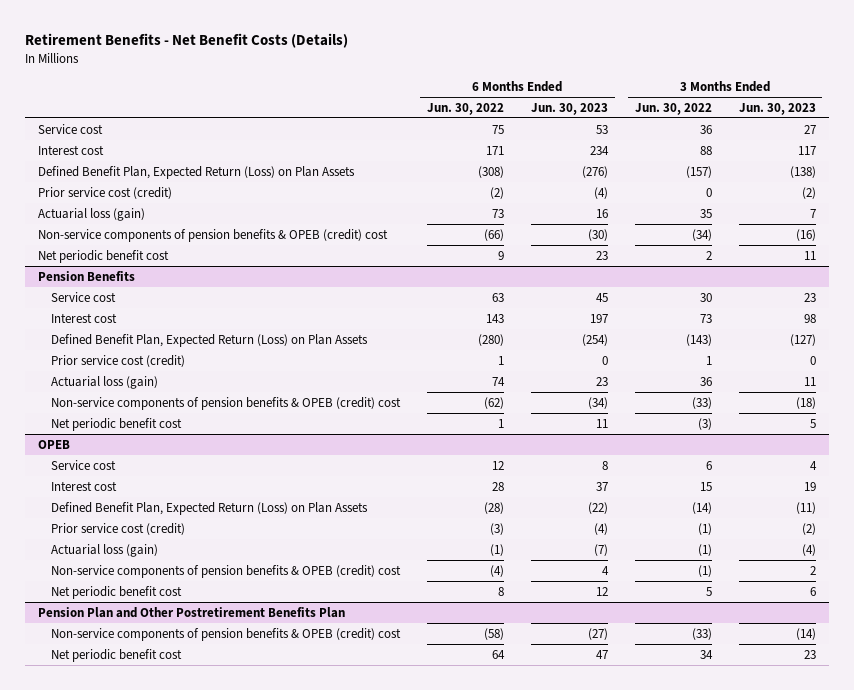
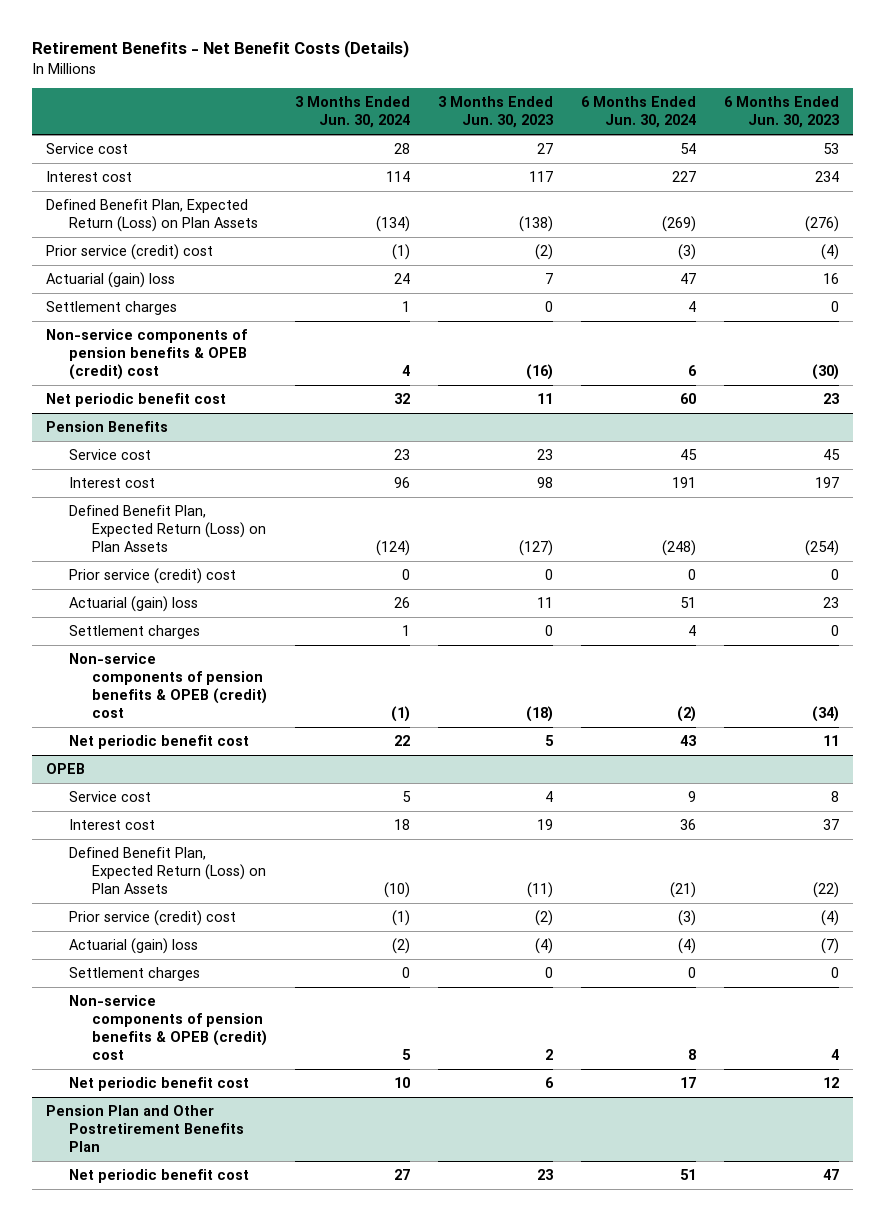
- | 6 Months Ended Jun. 30, 2022 | 6 Months Ended Jun. 30, 2023 | 3 Months Ended Jun. 30, 2022 | 3 Months Ended Jun. 30, 2023
+ | 3 Months Ended Jun. 30, 2024 | 3 Months Ended Jun. 30, 2023 | 6 Months Ended Jun. 30, 2024 | 6 Months Ended Jun. 30, 2023
- Prior service cost (credit) | (2) | (4) | 0 | (2)
- Actuarial loss (gain) | 73 | 16 | 35 | 7
+ Prior service (credit) cost | (1) | (2) | (3) | (4)
+ Actuarial (gain) loss | 24 | 7 | 47 | 16
+ Settlement charges | 1 | 0 | 4 | 0
@ Pension Benefits
- Prior service cost (credit) | 1 | 0 | 1 | 0
- Actuarial loss (gain) | 74 | 23 | 36 | 11
+ Prior service (credit) cost | 0 | 0 | 0 | 0
+ Actuarial (gain) loss | 26 | 11 | 51 | 23
+ Settlement charges | 1 | 0 | 4 | 0
@ OPEB
- Prior service cost (credit) | (3) | (4) | (1) | (2)
- Actuarial loss (gain) | (1) | (7) | (1) | (4)
+ Prior service (credit) cost | (1) | (2) | (3) | (4)
+ Actuarial (gain) loss | (2) | (4) | (4) | (7)
+ Settlement charges | 0 | 0 | 0 | 0
@ Pension Plan and Other Postretirement Benefits Plan
- Non-service components of pension benefits & OPEB (credit) cost | (58) | (27) | (33) | (14)

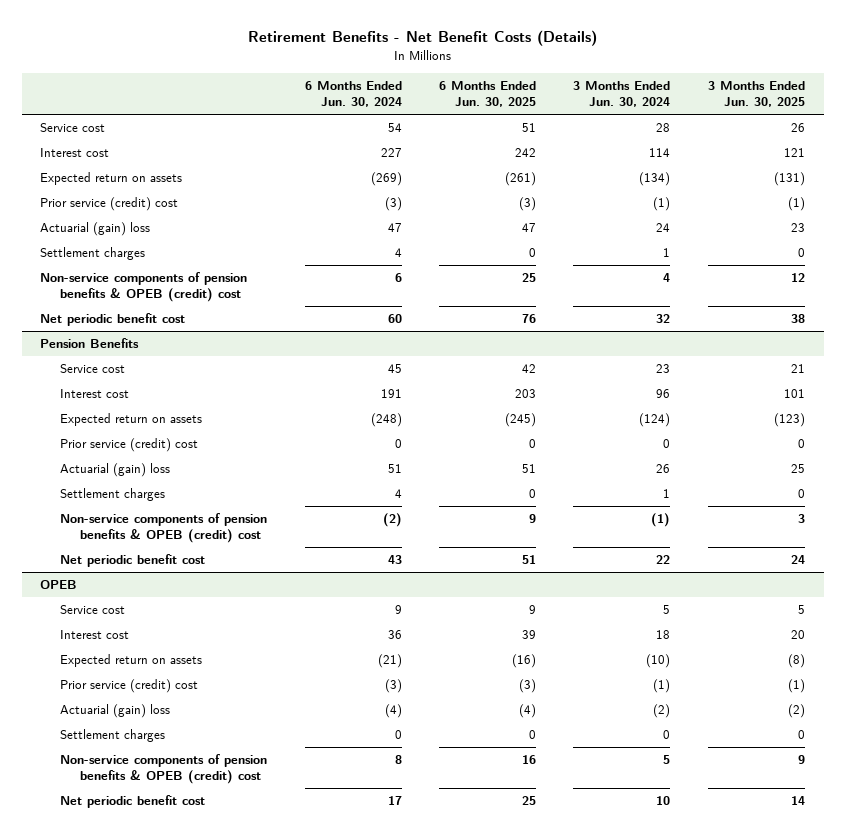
- | 3 Months Ended Jun. 30, 2024 | 3 Months Ended Jun. 30, 2023 | 6 Months Ended Jun. 30, 2024 | 6 Months Ended Jun. 30, 2023
+ | 6 Months Ended Jun. 30, 2024 | 6 Months Ended Jun. 30, 2025 | 3 Months Ended Jun. 30, 2024 | 3 Months Ended Jun. 30, 2025
- Defined Benefit Plan, Expected Return (Loss) on Plan Assets | (134) | (138) | (269) | (276)
+ Expected return on assets | (269) | (261) | (134) | (131)
@ Pension Benefits
- Defined Benefit Plan, Expected Return (Loss) on Plan Assets | (124) | (127) | (248) | (254)
+ Expected return on assets | (248) | (245) | (124) | (123)
@ OPEB
- Defined Benefit Plan, Expected Return (Loss) on Plan Assets | (10) | (11) | (21) | (22)
+ Expected return on assets | (21) | (16) | (10) | (8)
- Pension Plan and Other Postretirement Benefits Plan
- Net periodic benefit cost | 27 | 23 | 51 | 47

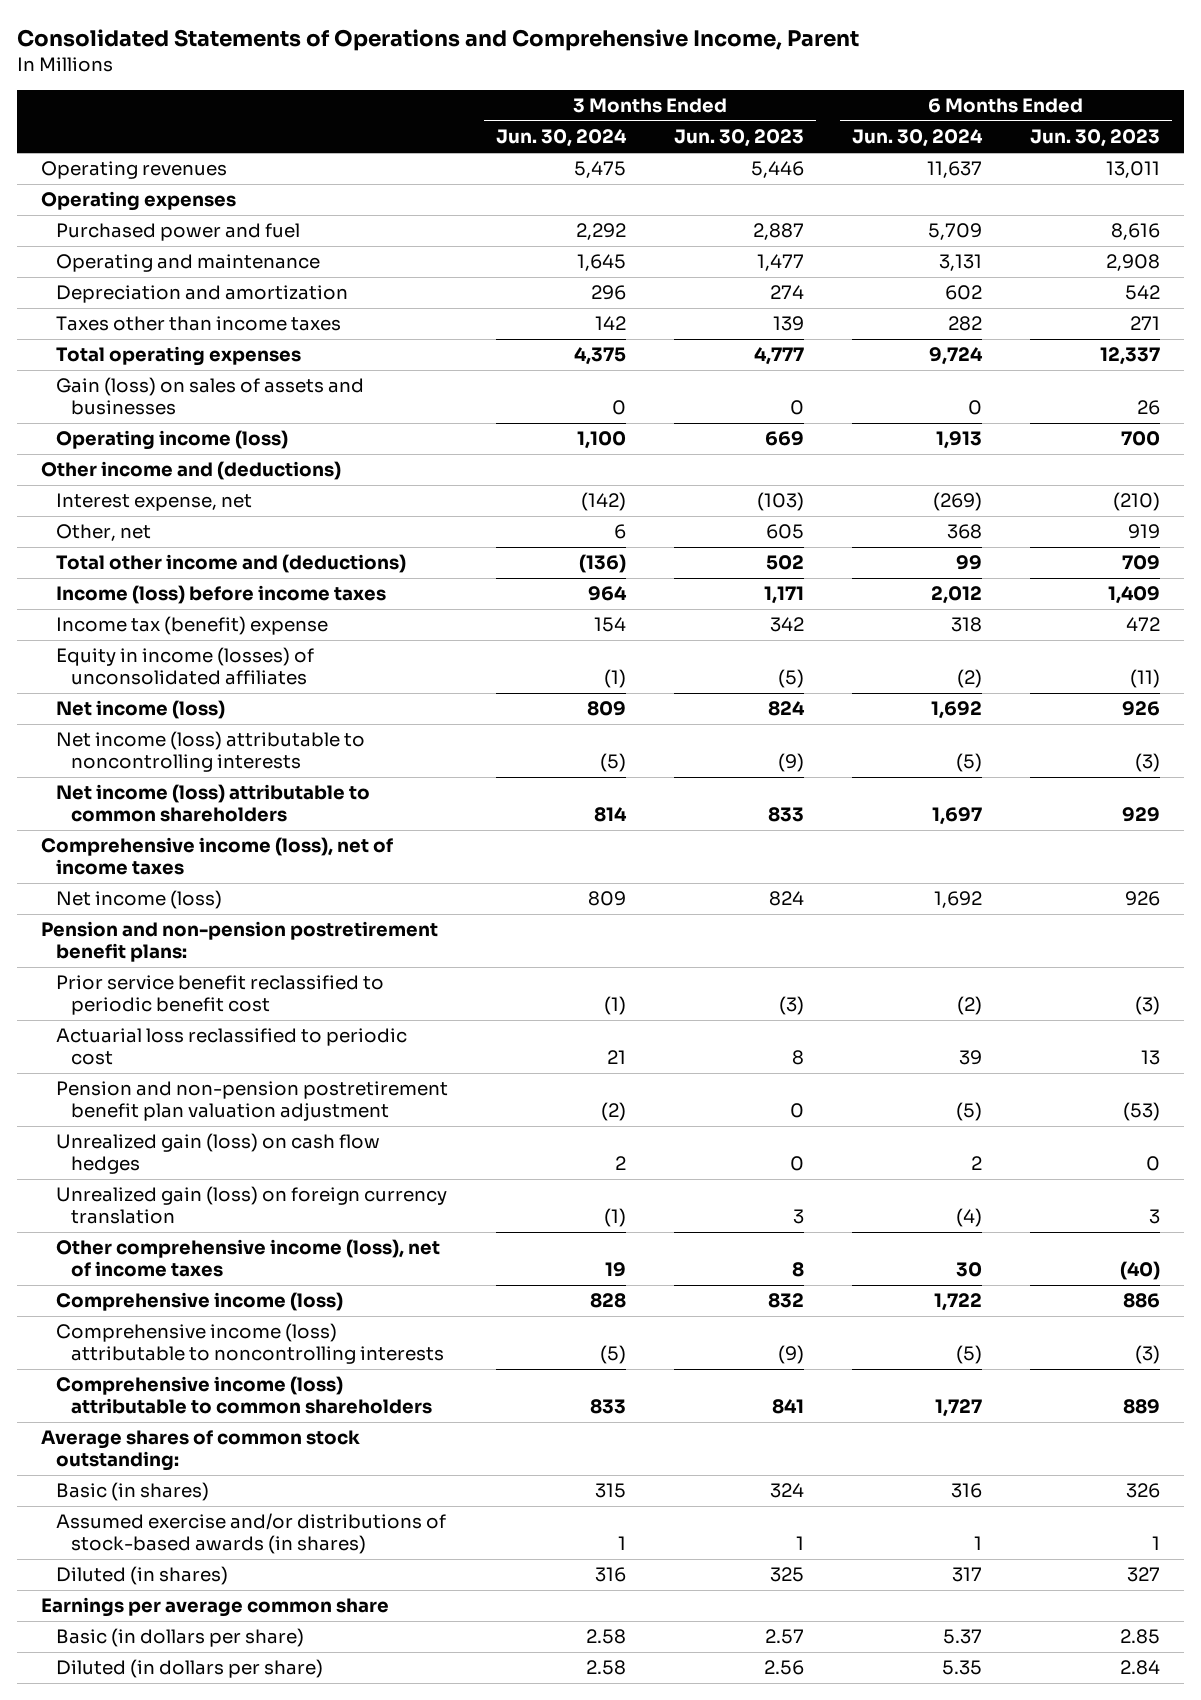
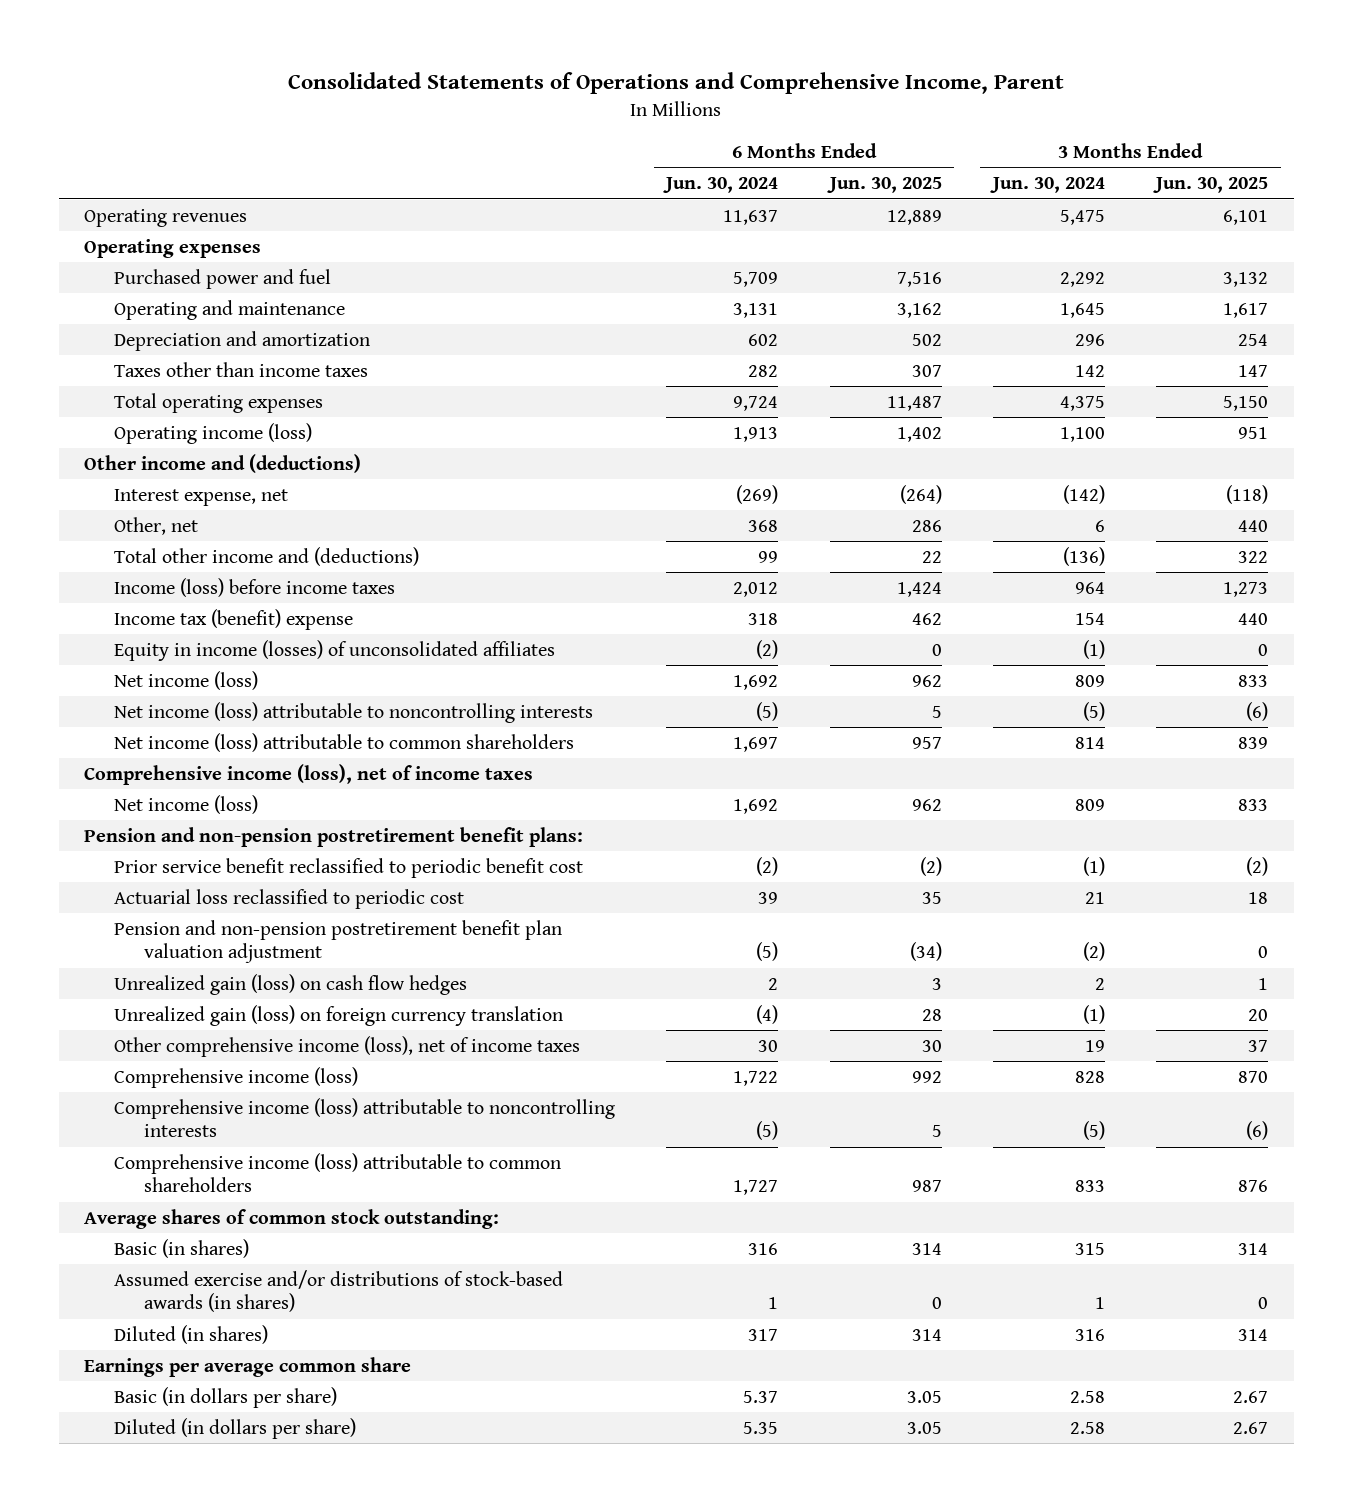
- | 3 Months Ended Jun. 30, 2024 | 3 Months Ended Jun. 30, 2023 | 6 Months Ended Jun. 30, 2024 | 6 Months Ended Jun. 30, 2023
+ | 6 Months Ended Jun. 30, 2024 | 6 Months Ended Jun. 30, 2025 | 3 Months Ended Jun. 30, 2024 | 3 Months Ended Jun. 30, 2025
- Gain (loss) on sales of assets and businesses | 0 | 0 | 0 | 26

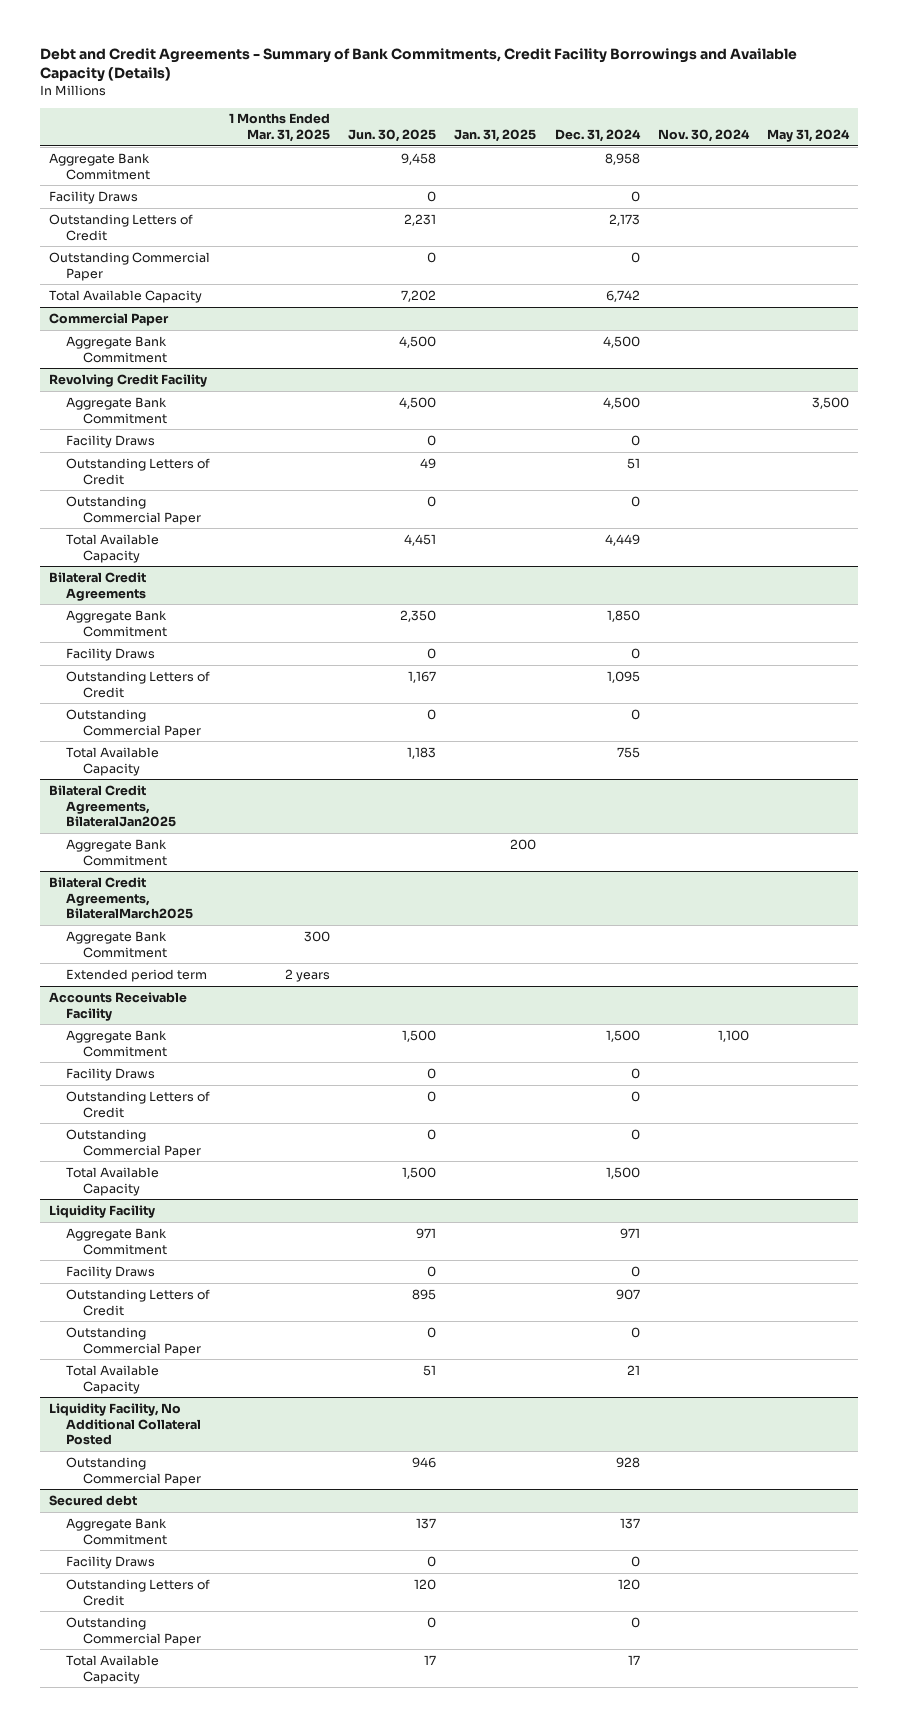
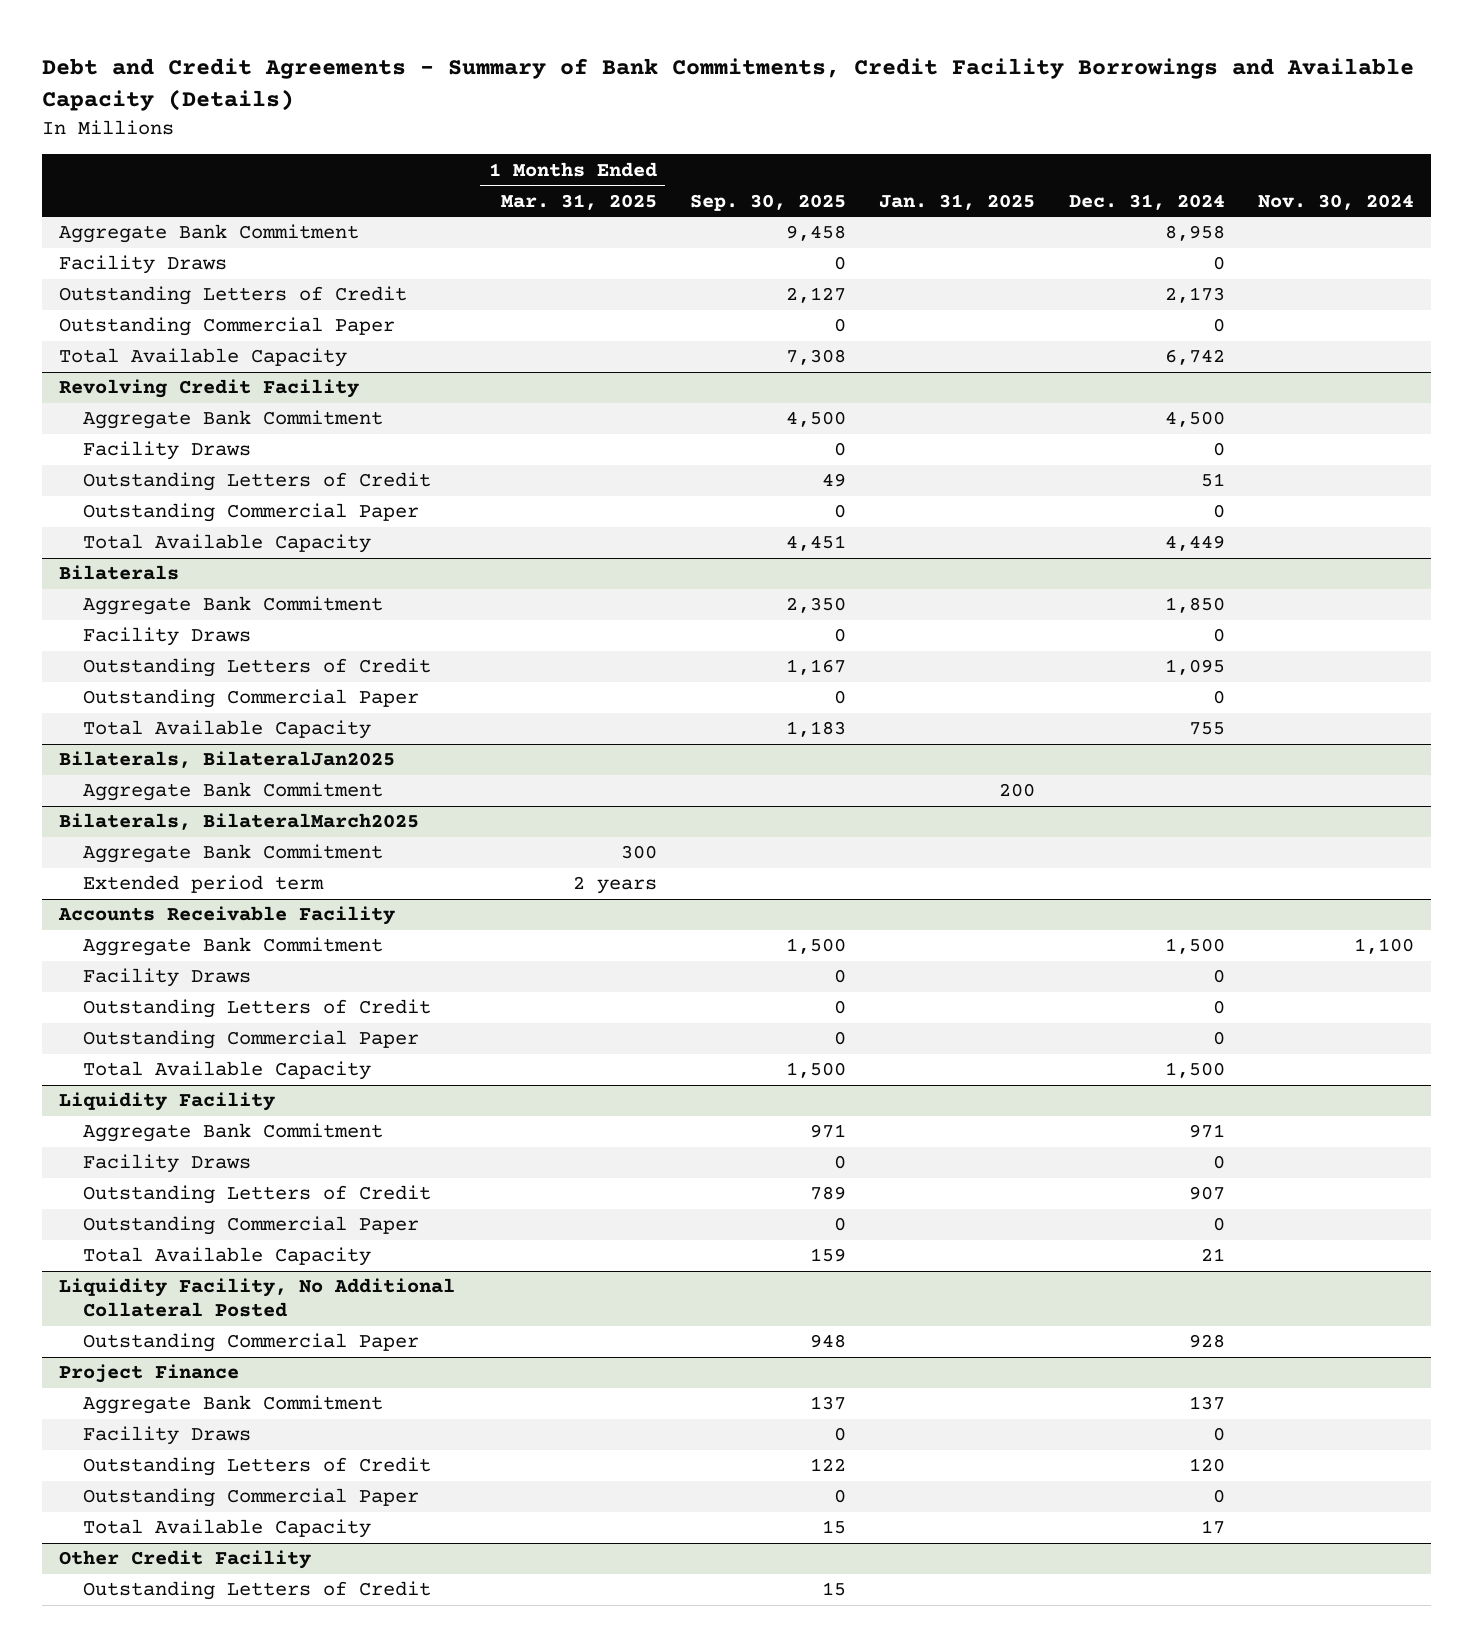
- | 1 Months Ended Mar. 31, 2025 | Jun. 30, 2025 | Jan. 31, 2025 | Dec. 31, 2024 | Nov. 30, 2024 | May 31, 2024
+ | 1 Months Ended Mar. 31, 2025 | Sep. 30, 2025 | Jan. 31, 2025 | Dec. 31, 2024 | Nov. 30, 2024
- Commercial Paper
- Aggregate Bank Commitment | | 4,500 | | 4,500 | |
- Bilateral Credit Agreements
+ Bilaterals
- Bilateral Credit Agreements, BilateralJan2025
+ Bilaterals, BilateralJan2025
- Bilateral Credit Agreements, BilateralMarch2025
+ Bilaterals, BilateralMarch2025
- Secured debt
+ Project Finance
+ Other Credit Facility
+ Outstanding Letters of Credit | | 15 | | |

